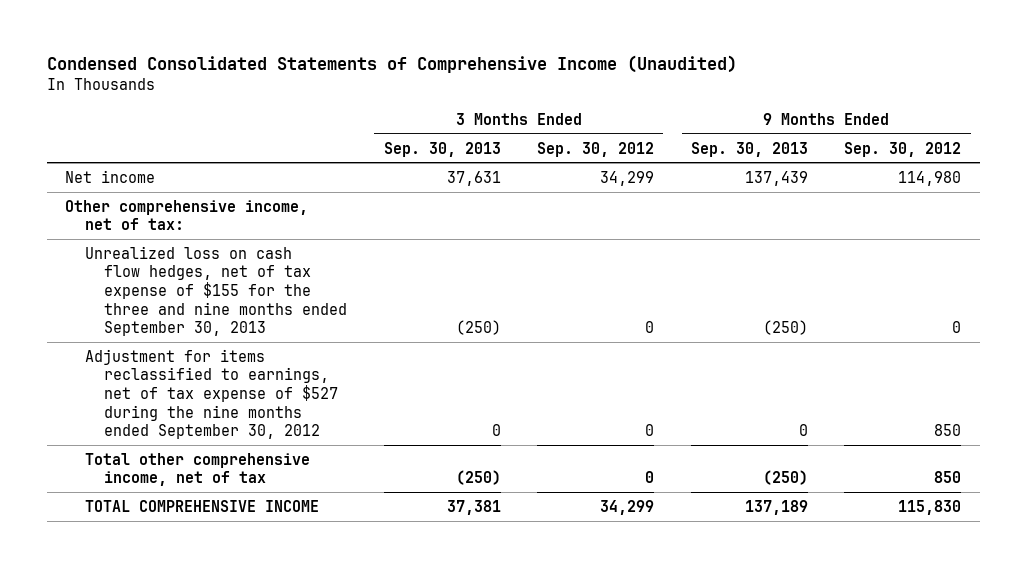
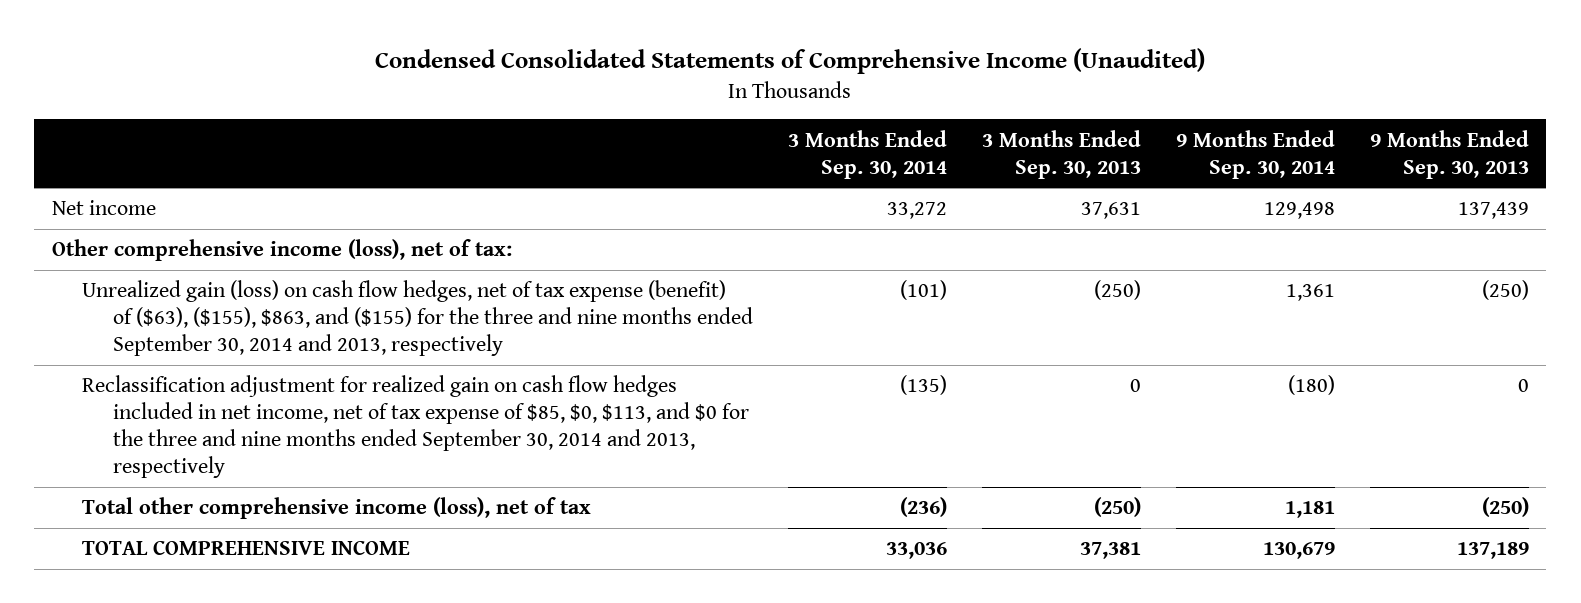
- | 3 Months Ended Sep. 30, 2013 | 3 Months Ended Sep. 30, 2012 | 9 Months Ended Sep. 30, 2013 | 9 Months Ended Sep. 30, 2012
+ | 3 Months Ended Sep. 30, 2014 | 3 Months Ended Sep. 30, 2013 | 9 Months Ended Sep. 30, 2014 | 9 Months Ended Sep. 30, 2013
- Other comprehensive income, net of tax:
- Unrealized loss on cash flow hedges, net of tax expense of $155 for the three and nine months ended September 30, 2013 | (250) | 0 | (250) | 0
- Adjustment for items reclassified to earnings, net of tax expense of $527 during the nine months ended September 30, 2012 | 0 | 0 | 0 | 850
- Total other comprehensive income, net of tax | (250) | 0 | (250) | 850
+ Other comprehensive income (loss), net of tax:
+ Unrealized gain (loss) on cash flow hedges, net of tax expense (benefit) of ($63), ($155), $863, and ($155) for the three and nine months ended September 30, 2014 and 2013, respectively | (101) | (250) | 1,361 | (250)
+ Reclassification adjustment for realized gain on cash flow hedges included in net income, net of tax expense of $85, $0, $113, and $0 for the three and nine months ended September 30, 2014 and 2013, respectively | (135) | 0 | (180) | 0
+ Total other comprehensive income (loss), net of tax | (236) | (250) | 1,181 | (250)

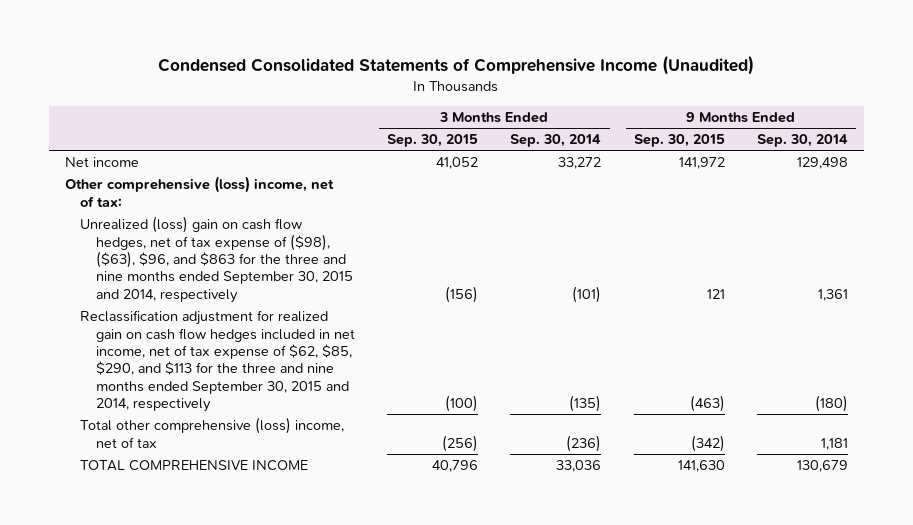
- | 3 Months Ended Sep. 30, 2014 | 3 Months Ended Sep. 30, 2013 | 9 Months Ended Sep. 30, 2014 | 9 Months Ended Sep. 30, 2013
+ | 3 Months Ended Sep. 30, 2015 | 3 Months Ended Sep. 30, 2014 | 9 Months Ended Sep. 30, 2015 | 9 Months Ended Sep. 30, 2014
- Other comprehensive income (loss), net of tax:
- Unrealized gain (loss) on cash flow hedges, net of tax expense (benefit) of ($63), ($155), $863, and ($155) for the three and nine months ended September 30, 2014 and 2013, respectively | (101) | (250) | 1,361 | (250)
- Reclassification adjustment for realized gain on cash flow hedges included in net income, net of tax expense of $85, $0, $113, and $0 for the three and nine months ended September 30, 2014 and 2013, respectively | (135) | 0 | (180) | 0
- Total other comprehensive income (loss), net of tax | (236) | (250) | 1,181 | (250)
+ Other comprehensive (loss) income, net of tax:
+ Unrealized (loss) gain on cash flow hedges, net of tax expense of ($98), ($63), $96, and $863 for the three and nine months ended September 30, 2015 and 2014, respectively | (156) | (101) | 121 | 1,361
+ Reclassification adjustment for realized gain on cash flow hedges included in net income, net of tax expense of $62, $85, $290, and $113 for the three and nine months ended September 30, 2015 and 2014, respectively | (100) | (135) | (463) | (180)
+ Total other comprehensive (loss) income, net of tax | (256) | (236) | (342) | 1,181

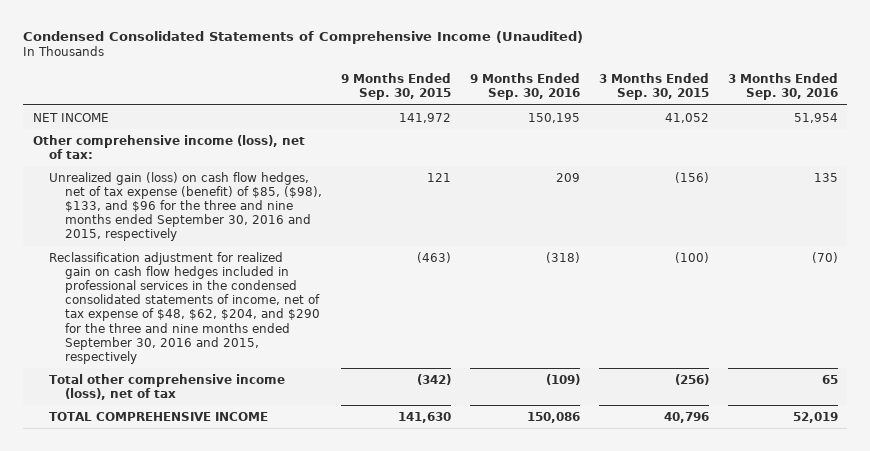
- | 3 Months Ended Sep. 30, 2015 | 3 Months Ended Sep. 30, 2014 | 9 Months Ended Sep. 30, 2015 | 9 Months Ended Sep. 30, 2014
+ | 9 Months Ended Sep. 30, 2015 | 9 Months Ended Sep. 30, 2016 | 3 Months Ended Sep. 30, 2015 | 3 Months Ended Sep. 30, 2016
- Net income | 41,052 | 33,272 | 141,972 | 129,498
- Other comprehensive (loss) income, net of tax:
- Unrealized (loss) gain on cash flow hedges, net of tax expense of ($98), ($63), $96, and $863 for the three and nine months ended September 30, 2015 and 2014, respectively | (156) | (101) | 121 | 1,361
- Reclassification adjustment for realized gain on cash flow hedges included in net income, net of tax expense of $62, $85, $290, and $113 for the three and nine months ended September 30, 2015 and 2014, respectively | (100) | (135) | (463) | (180)
- Total other comprehensive (loss) income, net of tax | (256) | (236) | (342) | 1,181
+ NET INCOME | 141,972 | 150,195 | 41,052 | 51,954
+ Other comprehensive income (loss), net of tax:
+ Unrealized gain (loss) on cash flow hedges, net of tax expense (benefit) of $85, ($98), $133, and $96 for the three and nine months ended September 30, 2016 and 2015, respectively | 121 | 209 | (156) | 135
+ Reclassification adjustment for realized gain on cash flow hedges included in professional services in the condensed consolidated statements of income, net of tax expense of $48, $62, $204, and $290 for the three and nine months ended September 30, 2016 and 2015, respectively | (463) | (318) | (100) | (70)
+ Total other comprehensive income (loss), net of tax | (342) | (109) | (256) | 65

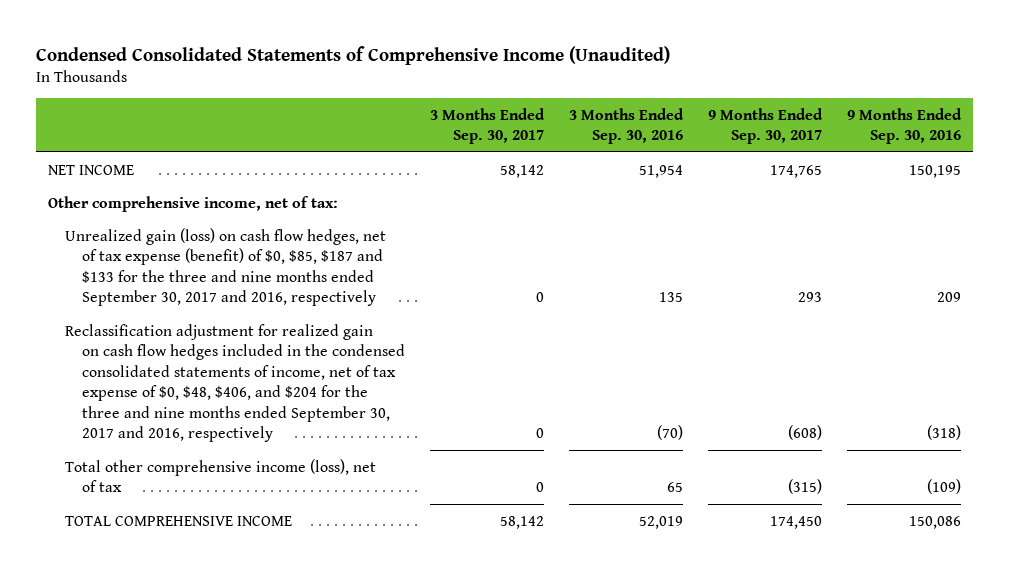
- | 9 Months Ended Sep. 30, 2015 | 9 Months Ended Sep. 30, 2016 | 3 Months Ended Sep. 30, 2015 | 3 Months Ended Sep. 30, 2016
+ | 3 Months Ended Sep. 30, 2017 | 3 Months Ended Sep. 30, 2016 | 9 Months Ended Sep. 30, 2017 | 9 Months Ended Sep. 30, 2016
- Other comprehensive income (loss), net of tax:
- Unrealized gain (loss) on cash flow hedges, net of tax expense (benefit) of $85, ($98), $133, and $96 for the three and nine months ended September 30, 2016 and 2015, respectively | 121 | 209 | (156) | 135
- Reclassification adjustment for realized gain on cash flow hedges included in professional services in the condensed consolidated statements of income, net of tax expense of $48, $62, $204, and $290 for the three and nine months ended September 30, 2016 and 2015, respectively | (463) | (318) | (100) | (70)
+ Other comprehensive income, net of tax:
+ Unrealized gain (loss) on cash flow hedges, net of tax expense (benefit) of $0, $85, $187 and $133 for the three and nine months ended September 30, 2017 and 2016, respectively | 0 | 135 | 293 | 209
+ Reclassification adjustment for realized gain on cash flow hedges included in the condensed consolidated statements of income, net of tax expense of $0, $48, $406, and $204 for the three and nine months ended September 30, 2017 and 2016, respectively | 0 | (70) | (608) | (318)

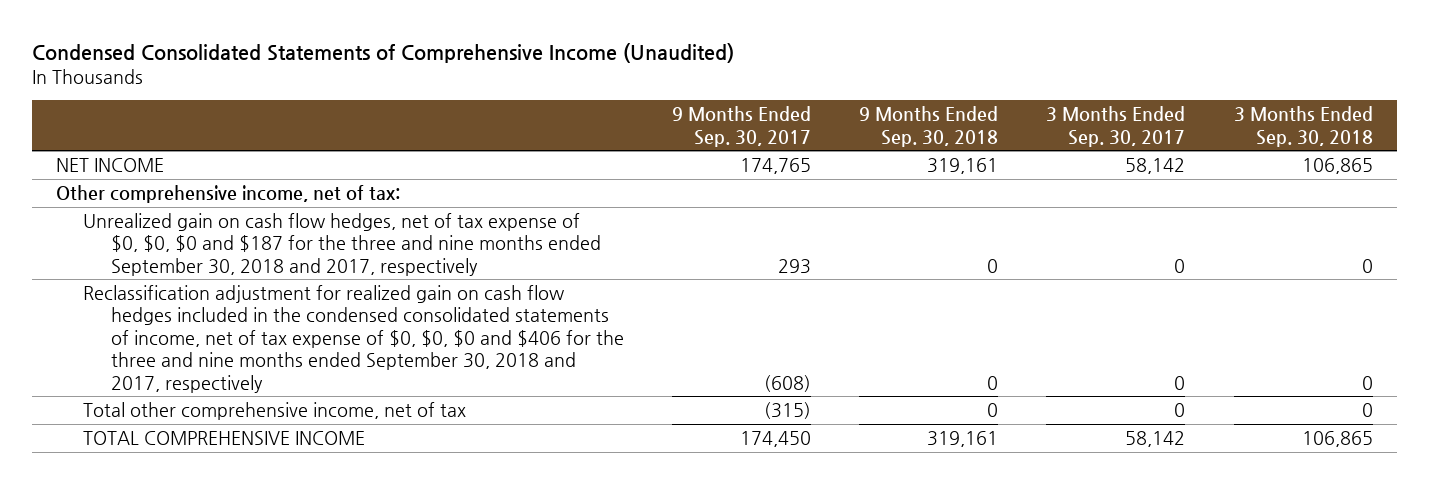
- | 3 Months Ended Sep. 30, 2017 | 3 Months Ended Sep. 30, 2016 | 9 Months Ended Sep. 30, 2017 | 9 Months Ended Sep. 30, 2016
+ | 9 Months Ended Sep. 30, 2017 | 9 Months Ended Sep. 30, 2018 | 3 Months Ended Sep. 30, 2017 | 3 Months Ended Sep. 30, 2018
- Unrealized gain (loss) on cash flow hedges, net of tax expense (benefit) of $0, $85, $187 and $133 for the three and nine months ended September 30, 2017 and 2016, respectively | 0 | 135 | 293 | 209
- Reclassification adjustment for realized gain on cash flow hedges included in the condensed consolidated statements of income, net of tax expense of $0, $48, $406, and $204 for the three and nine months ended September 30, 2017 and 2016, respectively | 0 | (70) | (608) | (318)
- Total other comprehensive income (loss), net of tax | 0 | 65 | (315) | (109)
+ Unrealized gain on cash flow hedges, net of tax expense of $0, $0, $0 and $187 for the three and nine months ended September 30, 2018 and 2017, respectively | 293 | 0 | 0 | 0
+ Reclassification adjustment for realized gain on cash flow hedges included in the condensed consolidated statements of income, net of tax expense of $0, $0, $0 and $406 for the three and nine months ended September 30, 2018 and 2017, respectively | (608) | 0 | 0 | 0
+ Total other comprehensive income, net of tax | (315) | 0 | 0 | 0

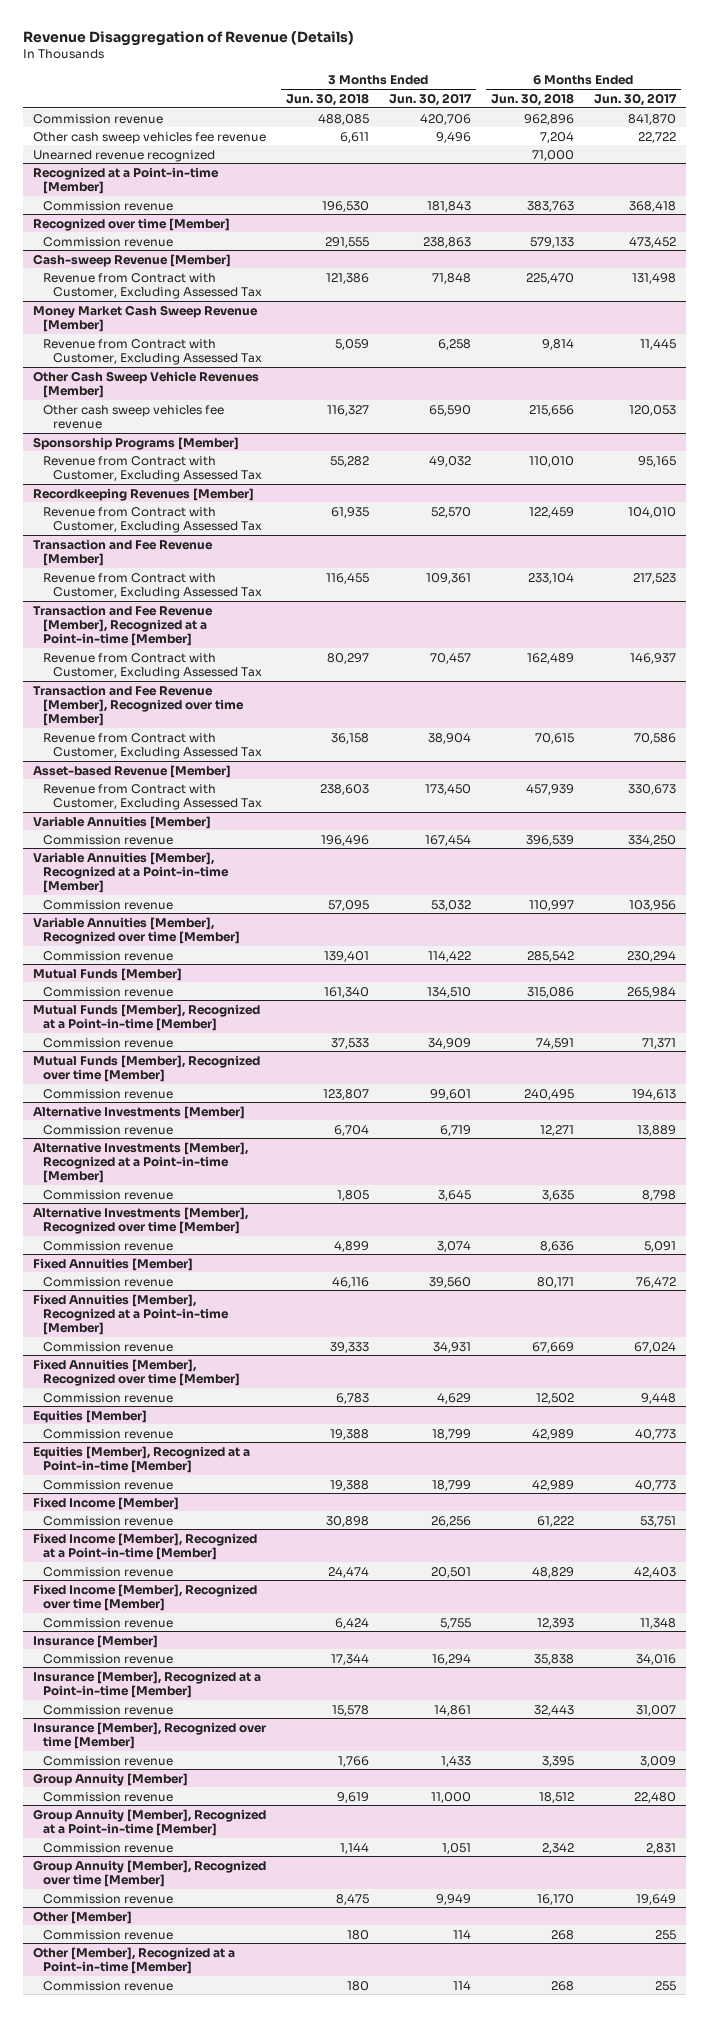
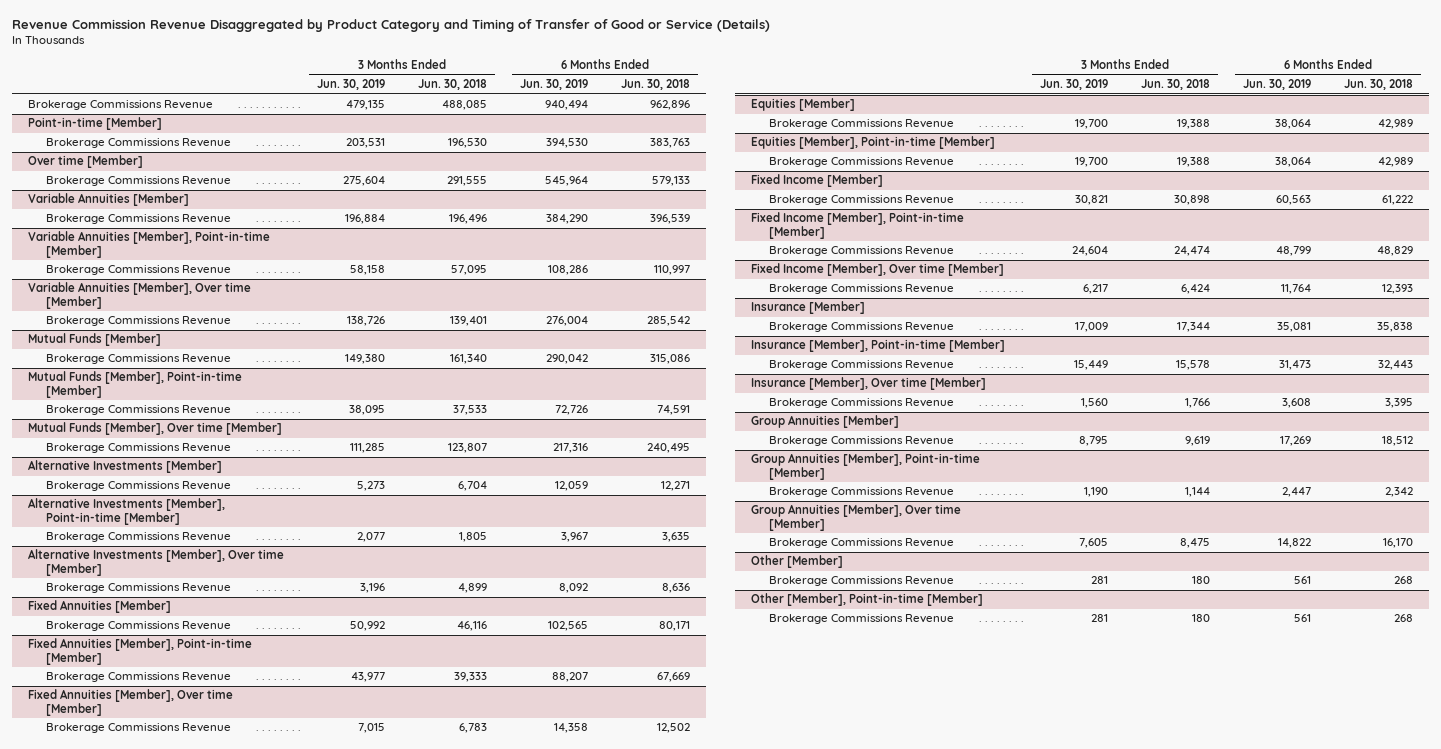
- Revenue Disaggregation of Revenue (Details)
+ Revenue Commission Revenue Disaggregated by Product Category and Timing of Transfer of Good or Service (Details)
- | 3 Months Ended Jun. 30, 2018 | 3 Months Ended Jun. 30, 2017 | 6 Months Ended Jun. 30, 2018 | 6 Months Ended Jun. 30, 2017
+ | 3 Months Ended Jun. 30, 2019 | 3 Months Ended Jun. 30, 2018 | 6 Months Ended Jun. 30, 2019 | 6 Months Ended Jun. 30, 2018
- Commission revenue | 488,085 | 420,706 | 962,896 | 841,870
- Other cash sweep vehicles fee revenue | 6,611 | 9,496 | 7,204 | 22,722
- Unearned revenue recognized | | | 71,000 |
- Recognized at a Point-in-time [Member]
- Commission revenue | 196,530 | 181,843 | 383,763 | 368,418
- Recognized over time [Member]
- Commission revenue | 291,555 | 238,863 | 579,133 | 473,452
- Cash-sweep Revenue [Member]
- Revenue from Contract with Customer, Excluding Assessed Tax | 121,386 | 71,848 | 225,470 | 131,498
- Money Market Cash Sweep Revenue [Member]
- Revenue from Contract with Customer, Excluding Assessed Tax | 5,059 | 6,258 | 9,814 | 11,445
- Other Cash Sweep Vehicle Revenues [Member]
- Other cash sweep vehicles fee revenue | 116,327 | 65,590 | 215,656 | 120,053
- Sponsorship Programs [Member]
- Revenue from Contract with Customer, Excluding Assessed Tax | 55,282 | 49,032 | 110,010 | 95,165
- Recordkeeping Revenues [Member]
- Revenue from Contract with Customer, Excluding Assessed Tax | 61,935 | 52,570 | 122,459 | 104,010
- Transaction and Fee Revenue [Member]
- Revenue from Contract with Customer, Excluding Assessed Tax | 116,455 | 109,361 | 233,104 | 217,523
- Transaction and Fee Revenue [Member], Recognized at a Point-in-time [Member]
- Revenue from Contract with Customer, Excluding Assessed Tax | 80,297 | 70,457 | 162,489 | 146,937
- Transaction and Fee Revenue [Member], Recognized over time [Member]
- Revenue from Contract with Customer, Excluding Assessed Tax | 36,158 | 38,904 | 70,615 | 70,586
- Asset-based Revenue [Member]
- Revenue from Contract with Customer, Excluding Assessed Tax | 238,603 | 173,450 | 457,939 | 330,673
+ Brokerage Commissions Revenue | 479,135 | 488,085 | 940,494 | 962,896
+ Point-in-time [Member]
+ Brokerage Commissions Revenue | 203,531 | 196,530 | 394,530 | 383,763
+ Over time [Member]
+ Brokerage Commissions Revenue | 275,604 | 291,555 | 545,964 | 579,133
@ Variable Annuities [Member]
- Commission revenue | 196,496 | 167,454 | 396,539 | 334,250
- Variable Annuities [Member], Recognized at a Point-in-time [Member]
- Commission revenue | 57,095 | 53,032 | 110,997 | 103,956
- Variable Annuities [Member], Recognized over time [Member]
- Commission revenue | 139,401 | 114,422 | 285,542 | 230,294
@ Variable Annuities [Member]
+ Brokerage Commissions Revenue | 196,884 | 196,496 | 384,290 | 396,539
+ Variable Annuities [Member], Point-in-time [Member]
+ Brokerage Commissions Revenue | 58,158 | 57,095 | 108,286 | 110,997
+ Variable Annuities [Member], Over time [Member]
+ Brokerage Commissions Revenue | 138,726 | 139,401 | 276,004 | 285,542
@ Mutual Funds [Member]
- Commission revenue | 161,340 | 134,510 | 315,086 | 265,984
- Mutual Funds [Member], Recognized at a Point-in-time [Member]
- Commission revenue | 37,533 | 34,909 | 74,591 | 71,371
- Mutual Funds [Member], Recognized over time [Member]
- Commission revenue | 123,807 | 99,601 | 240,495 | 194,613
@ Mutual Funds [Member]
+ Brokerage Commissions Revenue | 149,380 | 161,340 | 290,042 | 315,086
+ Mutual Funds [Member], Point-in-time [Member]
+ Brokerage Commissions Revenue | 38,095 | 37,533 | 72,726 | 74,591
+ Mutual Funds [Member], Over time [Member]
+ Brokerage Commissions Revenue | 111,285 | 123,807 | 217,316 | 240,495
@ Alternative Investments [Member]
- Commission revenue | 6,704 | 6,719 | 12,271 | 13,889
- Alternative Investments [Member], Recognized at a Point-in-time [Member]
- Commission revenue | 1,805 | 3,645 | 3,635 | 8,798
- Alternative Investments [Member], Recognized over time [Member]
- Commission revenue | 4,899 | 3,074 | 8,636 | 5,091
@ Alternative Investments [Member]
+ Brokerage Commissions Revenue | 5,273 | 6,704 | 12,059 | 12,271
+ Alternative Investments [Member], Point-in-time [Member]
+ Brokerage Commissions Revenue | 2,077 | 1,805 | 3,967 | 3,635
+ Alternative Investments [Member], Over time [Member]
+ Brokerage Commissions Revenue | 3,196 | 4,899 | 8,092 | 8,636
@ Fixed Annuities [Member]
- Commission revenue | 46,116 | 39,560 | 80,171 | 76,472
- Fixed Annuities [Member], Recognized at a Point-in-time [Member]
- Commission revenue | 39,333 | 34,931 | 67,669 | 67,024
- Fixed Annuities [Member], Recognized over time [Member]
- Commission revenue | 6,783 | 4,629 | 12,502 | 9,448
@ Fixed Annuities [Member]
+ Brokerage Commissions Revenue | 50,992 | 46,116 | 102,565 | 80,171
+ Fixed Annuities [Member], Point-in-time [Member]
+ Brokerage Commissions Revenue | 43,977 | 39,333 | 88,207 | 67,669
+ Fixed Annuities [Member], Over time [Member]
+ Brokerage Commissions Revenue | 7,015 | 6,783 | 14,358 | 12,502
@ Equities [Member]
- Commission revenue | 19,388 | 18,799 | 42,989 | 40,773
- Equities [Member], Recognized at a Point-in-time [Member]
- Commission revenue | 19,388 | 18,799 | 42,989 | 40,773
@ Equities [Member]
+ Brokerage Commissions Revenue | 19,700 | 19,388 | 38,064 | 42,989
+ Equities [Member], Point-in-time [Member]
+ Brokerage Commissions Revenue | 19,700 | 19,388 | 38,064 | 42,989
@ Fixed Income [Member]
- Commission revenue | 30,898 | 26,256 | 61,222 | 53,751
- Fixed Income [Member], Recognized at a Point-in-time [Member]
- Commission revenue | 24,474 | 20,501 | 48,829 | 42,403
- Fixed Income [Member], Recognized over time [Member]
- Commission revenue | 6,424 | 5,755 | 12,393 | 11,348
@ Fixed Income [Member]
+ Brokerage Commissions Revenue | 30,821 | 30,898 | 60,563 | 61,222
+ Fixed Income [Member], Point-in-time [Member]
+ Brokerage Commissions Revenue | 24,604 | 24,474 | 48,799 | 48,829
+ Fixed Income [Member], Over time [Member]
+ Brokerage Commissions Revenue | 6,217 | 6,424 | 11,764 | 12,393
@ Insurance [Member]
- Commission revenue | 17,344 | 16,294 | 35,838 | 34,016
- Insurance [Member], Recognized at a Point-in-time [Member]
- Commission revenue | 15,578 | 14,861 | 32,443 | 31,007
- Insurance [Member], Recognized over time [Member]
- Commission revenue | 1,766 | 1,433 | 3,395 | 3,009
- Group Annuity [Member]
- Commission revenue | 9,619 | 11,000 | 18,512 | 22,480
- Group Annuity [Member], Recognized at a Point-in-time [Member]
- Commission revenue | 1,144 | 1,051 | 2,342 | 2,831
- Group Annuity [Member], Recognized over time [Member]
- Commission revenue | 8,475 | 9,949 | 16,170 | 19,649
@ Insurance [Member]
+ Brokerage Commissions Revenue | 17,009 | 17,344 | 35,081 | 35,838
+ Insurance [Member], Point-in-time [Member]
+ Brokerage Commissions Revenue | 15,449 | 15,578 | 31,473 | 32,443
+ Insurance [Member], Over time [Member]
+ Brokerage Commissions Revenue | 1,560 | 1,766 | 3,608 | 3,395
+ Group Annuities [Member]
+ Brokerage Commissions Revenue | 8,795 | 9,619 | 17,269 | 18,512
+ Group Annuities [Member], Point-in-time [Member]
+ Brokerage Commissions Revenue | 1,190 | 1,144 | 2,447 | 2,342
+ Group Annuities [Member], Over time [Member]
+ Brokerage Commissions Revenue | 7,605 | 8,475 | 14,822 | 16,170
@ Other [Member]
- Commission revenue | 180 | 114 | 268 | 255
- Other [Member], Recognized at a Point-in-time [Member]
- Commission revenue | 180 | 114 | 268 | 255
@ Other [Member]
+ Brokerage Commissions Revenue | 281 | 180 | 561 | 268
+ Other [Member], Point-in-time [Member]
+ Brokerage Commissions Revenue | 281 | 180 | 561 | 268

